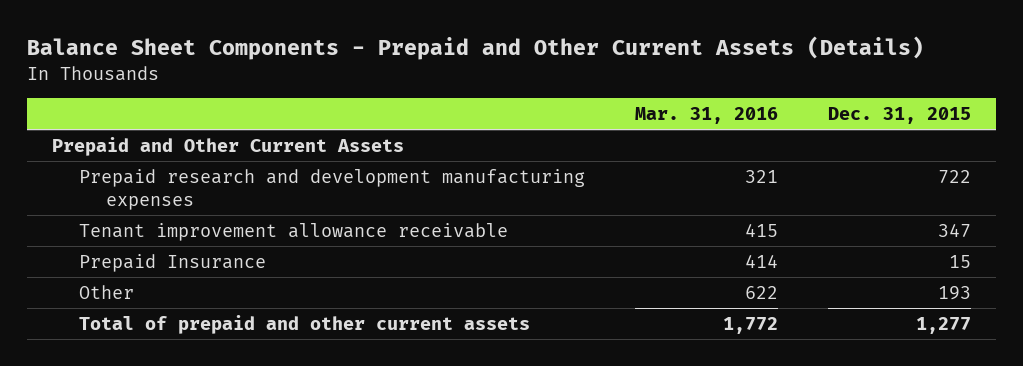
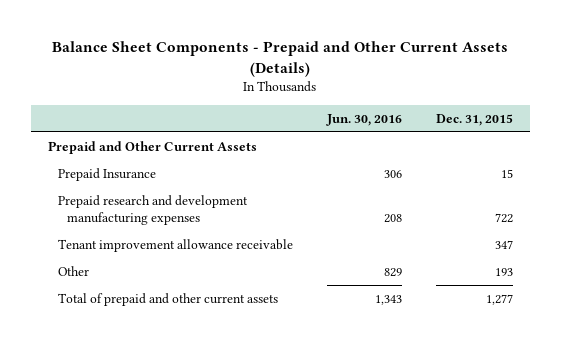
- | Mar. 31, 2016 | Dec. 31, 2015
+ | Jun. 30, 2016 | Dec. 31, 2015
moved up: Prepaid Insurance | 306 | 15

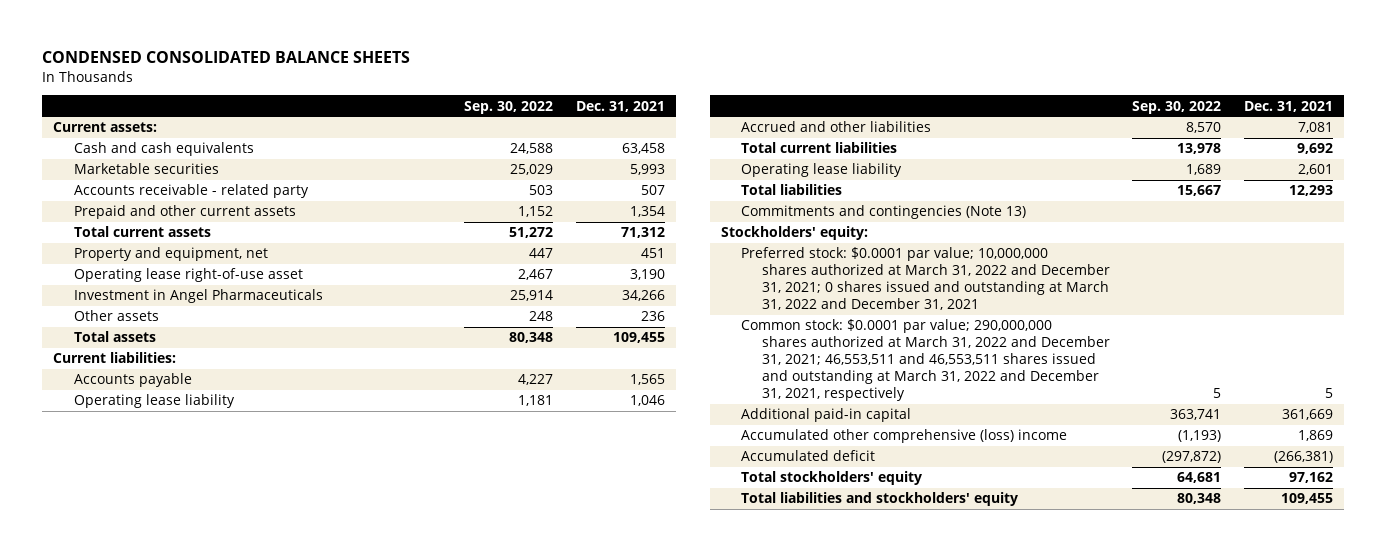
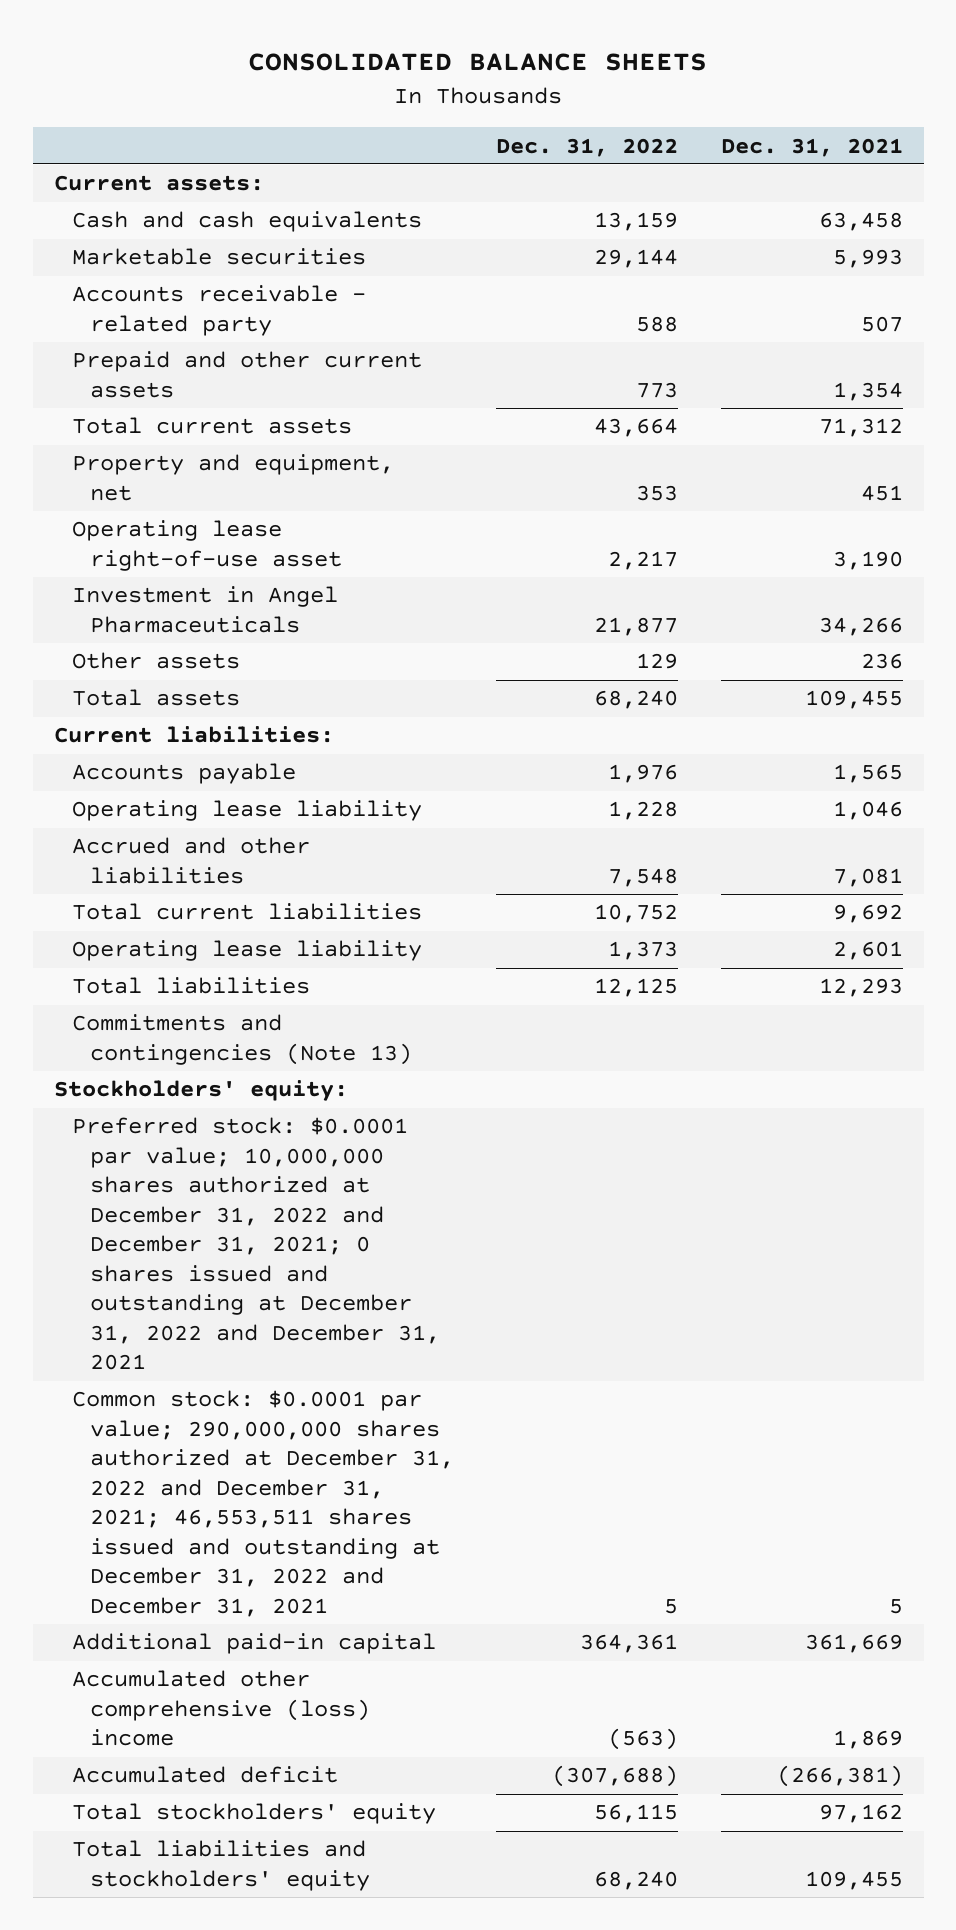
- CONDENSED CONSOLIDATED BALANCE SHEETS
+ CONSOLIDATED BALANCE SHEETS
- | Sep. 30, 2022 | Dec. 31, 2021
+ | Dec. 31, 2022 | Dec. 31, 2021
- Preferred stock: $0.0001 par value; 10,000,000 shares authorized at March 31, 2022 and December 31, 2021; 0 shares issued and outstanding at March 31, 2022 and December 31, 2021
- Common stock: $0.0001 par value; 290,000,000 shares authorized at March 31, 2022 and December 31, 2021; 46,553,511 and 46,553,511 shares issued and outstanding at March 31, 2022 and December 31, 2021, respectively | 5 | 5
+ Preferred stock: $0.0001 par value; 10,000,000 shares authorized at December 31, 2022 and December 31, 2021; 0 shares issued and outstanding at December 31, 2022 and December 31, 2021
+ Common stock: $0.0001 par value; 290,000,000 shares authorized at December 31, 2022 and December 31, 2021; 46,553,511 shares issued and outstanding at December 31, 2022 and December 31, 2021 | 5 | 5

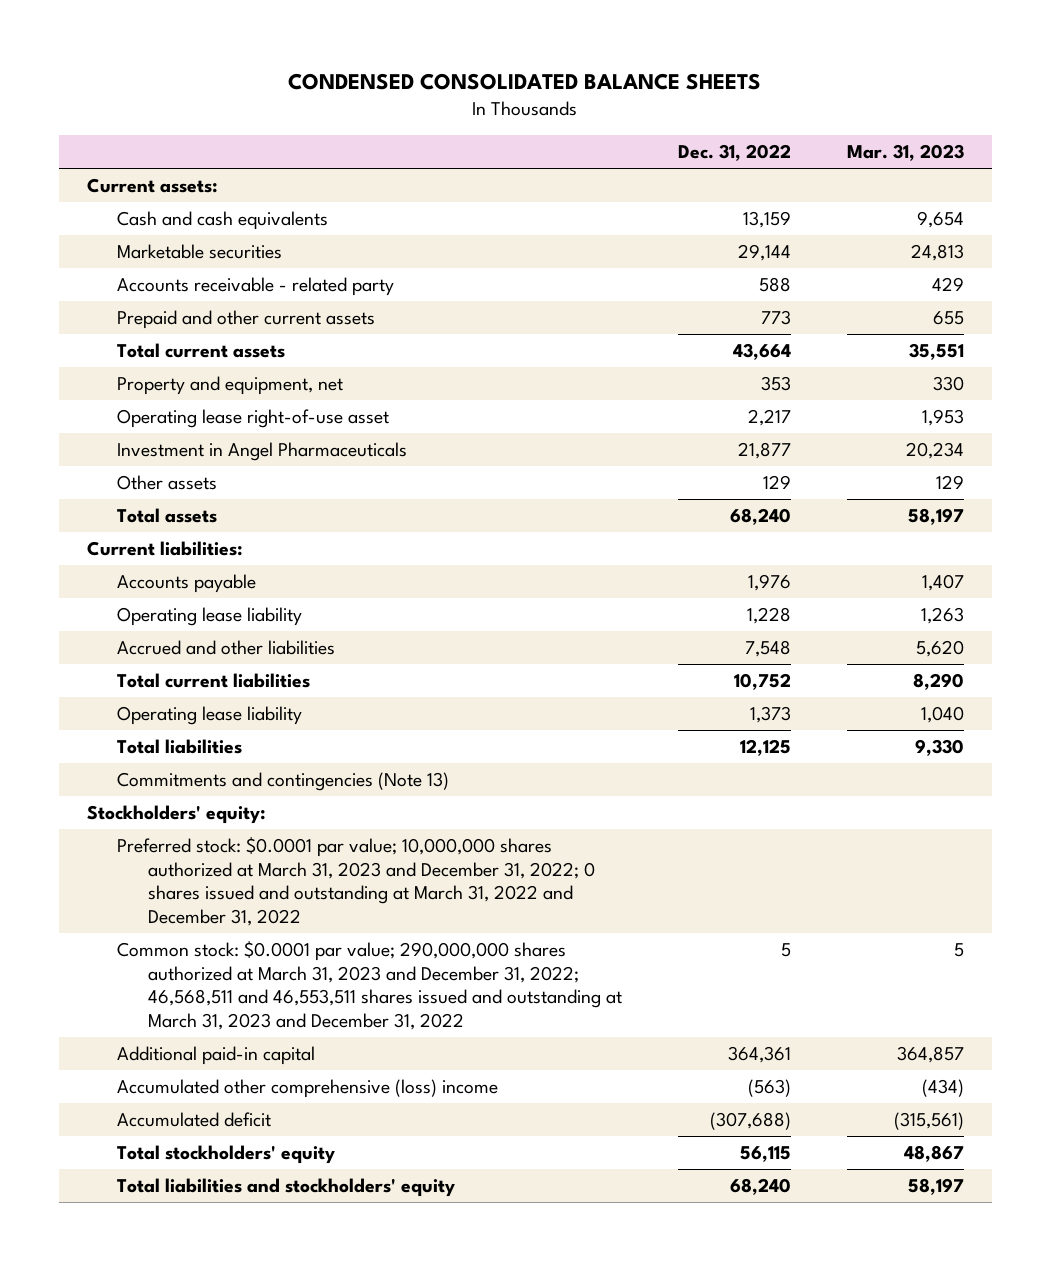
- CONSOLIDATED BALANCE SHEETS
+ CONDENSED CONSOLIDATED BALANCE SHEETS
- | Dec. 31, 2022 | Dec. 31, 2021
+ | Dec. 31, 2022 | Mar. 31, 2023
- Preferred stock: $0.0001 par value; 10,000,000 shares authorized at December 31, 2022 and December 31, 2021; 0 shares issued and outstanding at December 31, 2022 and December 31, 2021
- Common stock: $0.0001 par value; 290,000,000 shares authorized at December 31, 2022 and December 31, 2021; 46,553,511 shares issued and outstanding at December 31, 2022 and December 31, 2021 | 5 | 5
+ Preferred stock: $0.0001 par value; 10,000,000 shares authorized at March 31, 2023 and December 31, 2022; 0 shares issued and outstanding at March 31, 2022 and December 31, 2022
+ Common stock: $0.0001 par value; 290,000,000 shares authorized at March 31, 2023 and December 31, 2022; 46,568,511 and 46,553,511 shares issued and outstanding at March 31, 2023 and December 31, 2022 | 5 | 5

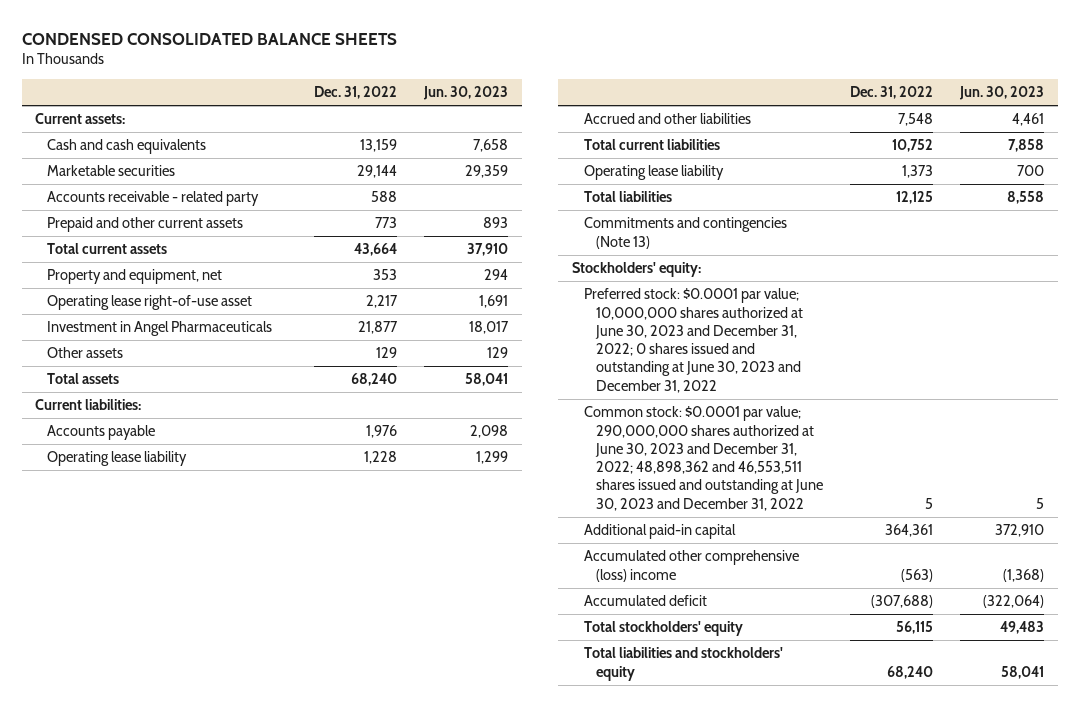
- | Dec. 31, 2022 | Mar. 31, 2023
+ | Dec. 31, 2022 | Jun. 30, 2023
- Preferred stock: $0.0001 par value; 10,000,000 shares authorized at March 31, 2023 and December 31, 2022; 0 shares issued and outstanding at March 31, 2022 and December 31, 2022
- Common stock: $0.0001 par value; 290,000,000 shares authorized at March 31, 2023 and December 31, 2022; 46,568,511 and 46,553,511 shares issued and outstanding at March 31, 2023 and December 31, 2022 | 5 | 5
+ Preferred stock: $0.0001 par value; 10,000,000 shares authorized at June 30, 2023 and December 31, 2022; 0 shares issued and outstanding at June 30, 2023 and December 31, 2022
+ Common stock: $0.0001 par value; 290,000,000 shares authorized at June 30, 2023 and December 31, 2022; 48,898,362 and 46,553,511 shares issued and outstanding at June 30, 2023 and December 31, 2022 | 5 | 5

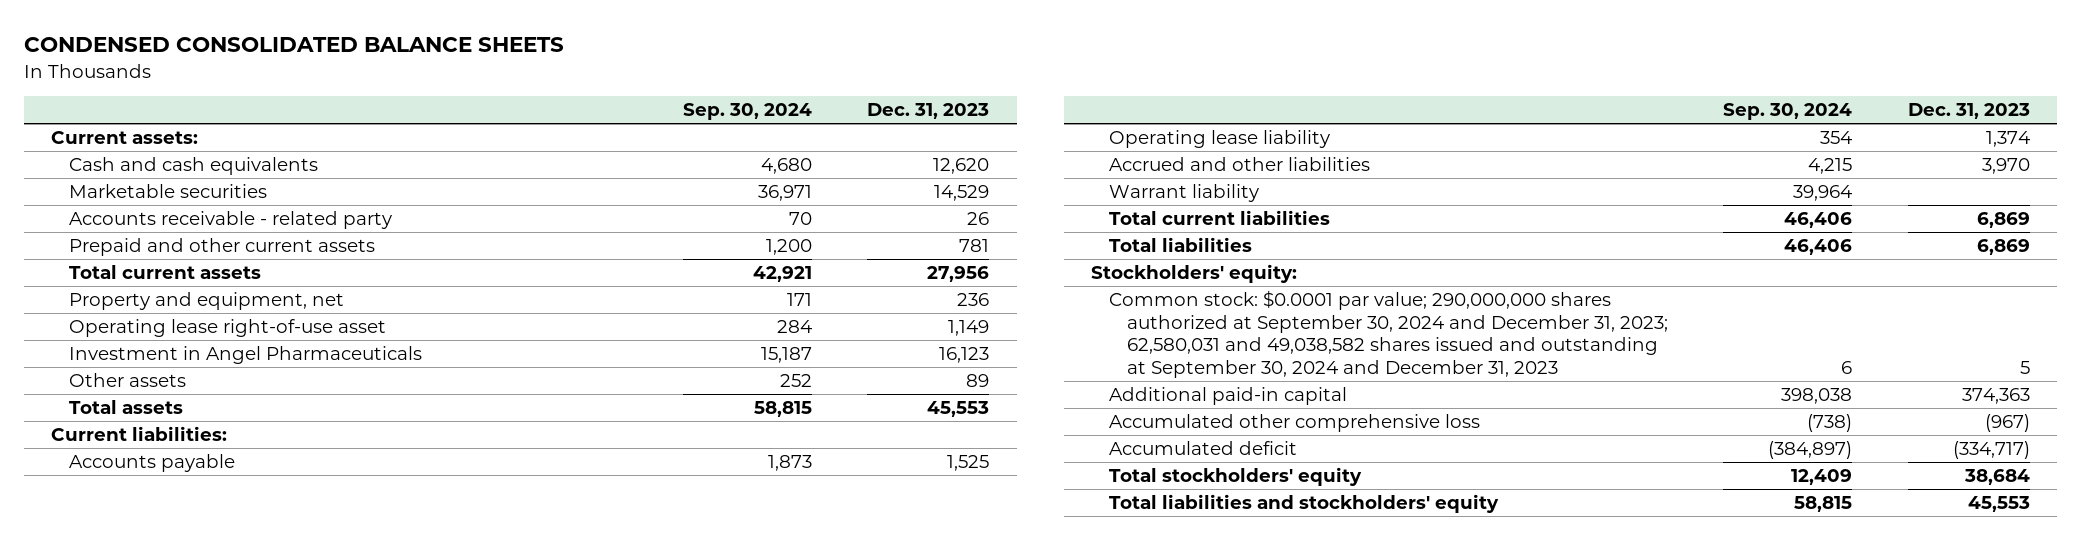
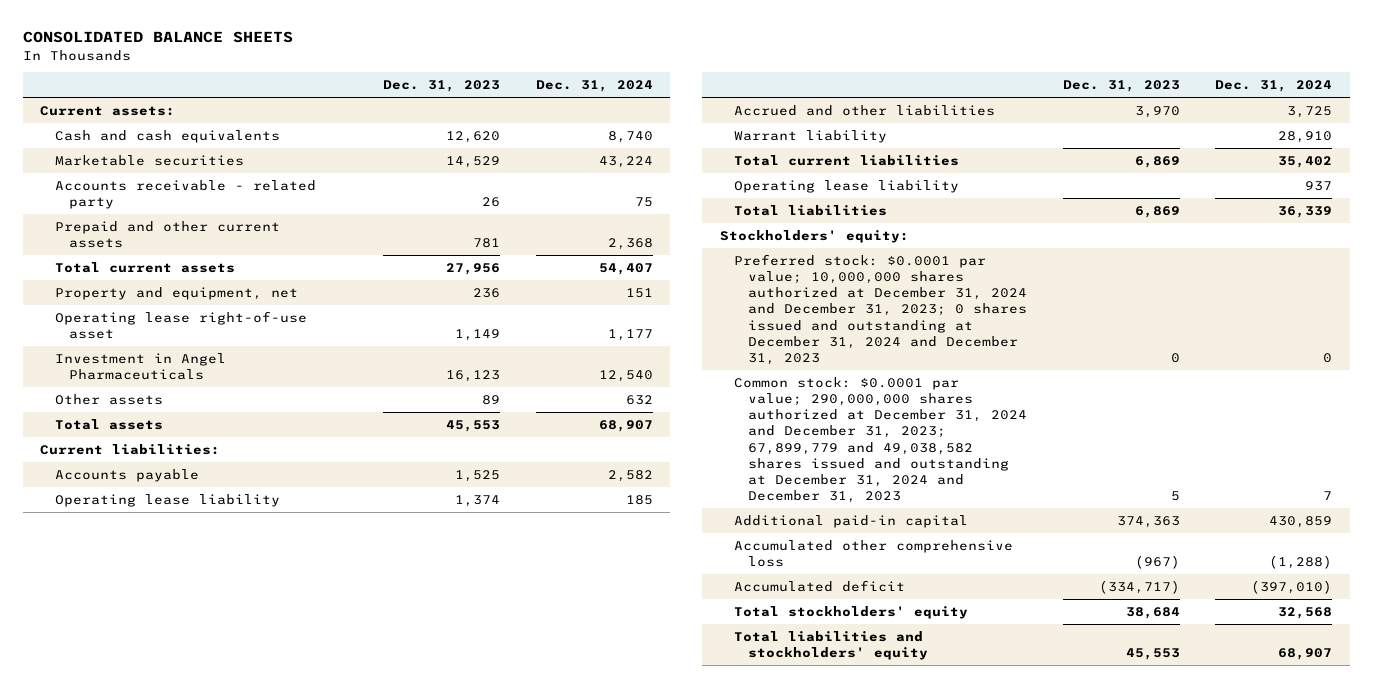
- CONDENSED CONSOLIDATED BALANCE SHEETS
+ CONSOLIDATED BALANCE SHEETS
- | Sep. 30, 2024 | Dec. 31, 2023
+ | Dec. 31, 2023 | Dec. 31, 2024
+ Operating lease liability | | 937
- Common stock: $0.0001 par value; 290,000,000 shares authorized at September 30, 2024 and December 31, 2023; 62,580,031 and 49,038,582 shares issued and outstanding at September 30, 2024 and December 31, 2023 | 6 | 5
+ Preferred stock: $0.0001 par value; 10,000,000 shares authorized at December 31, 2024 and December 31, 2023; 0 shares issued and outstanding at December 31, 2024 and December 31, 2023 | 0 | 0
+ Common stock: $0.0001 par value; 290,000,000 shares authorized at December 31, 2024 and December 31, 2023; 67,899,779 and 49,038,582 shares issued and outstanding at December 31, 2024 and December 31, 2023 | 5 | 7

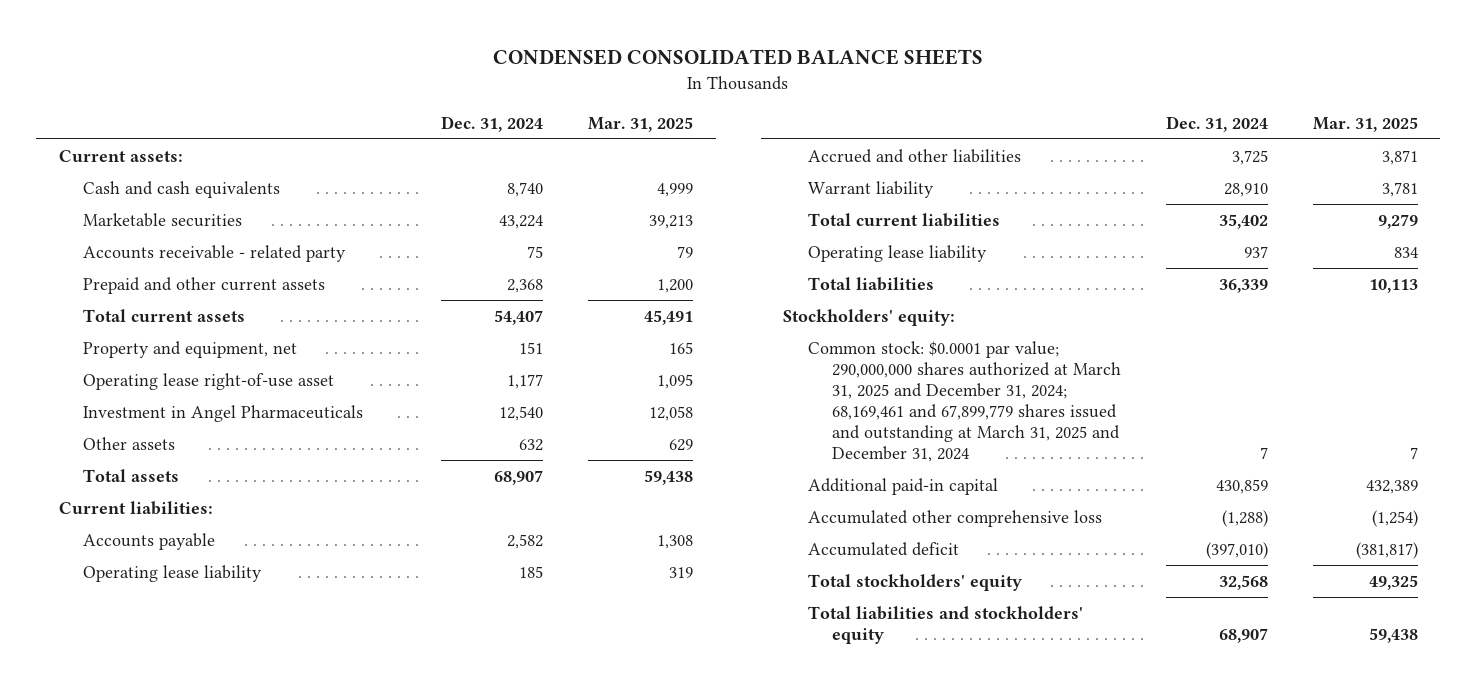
- CONSOLIDATED BALANCE SHEETS
+ CONDENSED CONSOLIDATED BALANCE SHEETS
- | Dec. 31, 2023 | Dec. 31, 2024
+ | Dec. 31, 2024 | Mar. 31, 2025
- Preferred stock: $0.0001 par value; 10,000,000 shares authorized at December 31, 2024 and December 31, 2023; 0 shares issued and outstanding at December 31, 2024 and December 31, 2023 | 0 | 0
- Common stock: $0.0001 par value; 290,000,000 shares authorized at December 31, 2024 and December 31, 2023; 67,899,779 and 49,038,582 shares issued and outstanding at December 31, 2024 and December 31, 2023 | 5 | 7
+ Common stock: $0.0001 par value; 290,000,000 shares authorized at March 31, 2025 and December 31, 2024; 68,169,461 and 67,899,779 shares issued and outstanding at March 31, 2025 and December 31, 2024 | 7 | 7

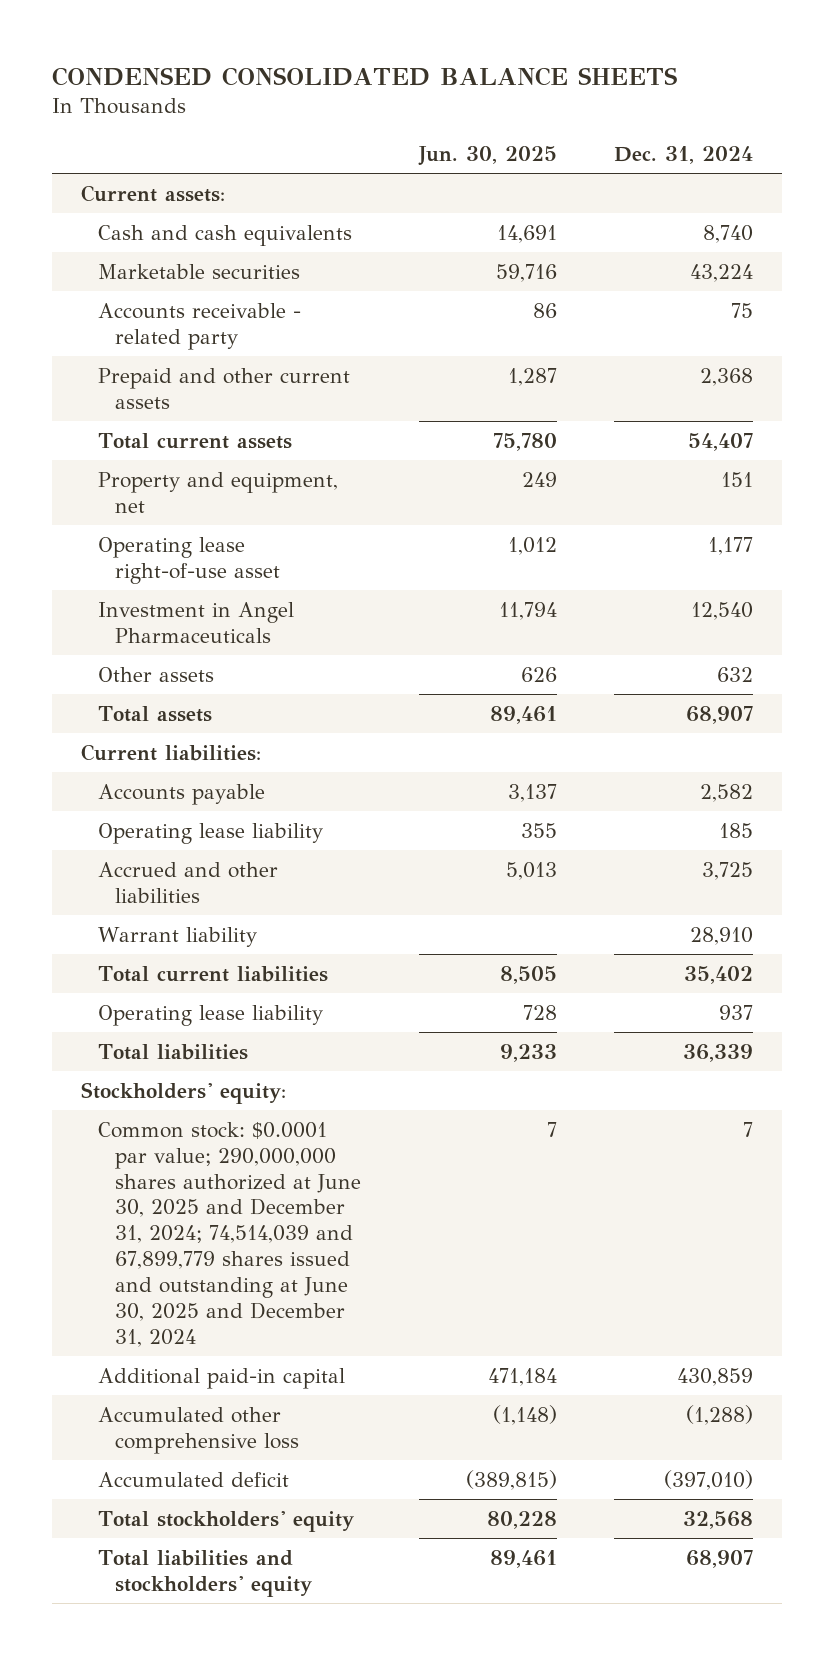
- | Dec. 31, 2024 | Mar. 31, 2025
+ | Jun. 30, 2025 | Dec. 31, 2024
- Common stock: $0.0001 par value; 290,000,000 shares authorized at March 31, 2025 and December 31, 2024; 68,169,461 and 67,899,779 shares issued and outstanding at March 31, 2025 and December 31, 2024 | 7 | 7
+ Common stock: $0.0001 par value; 290,000,000 shares authorized at June 30, 2025 and December 31, 2024; 74,514,039 and 67,899,779 shares issued and outstanding at June 30, 2025 and December 31, 2024 | 7 | 7

